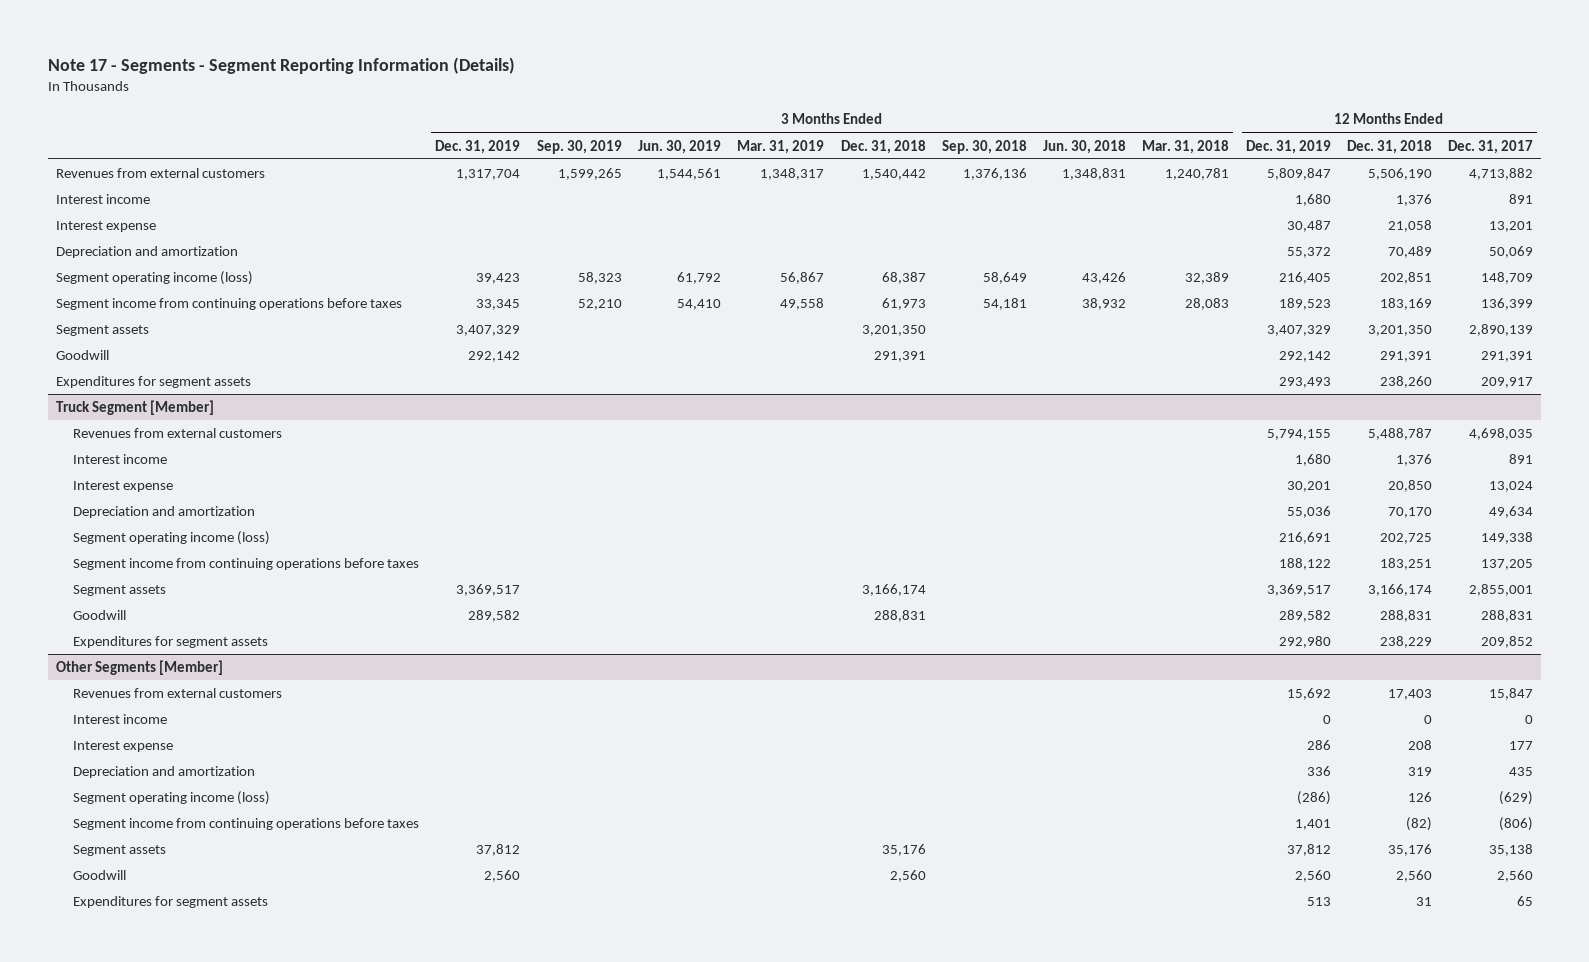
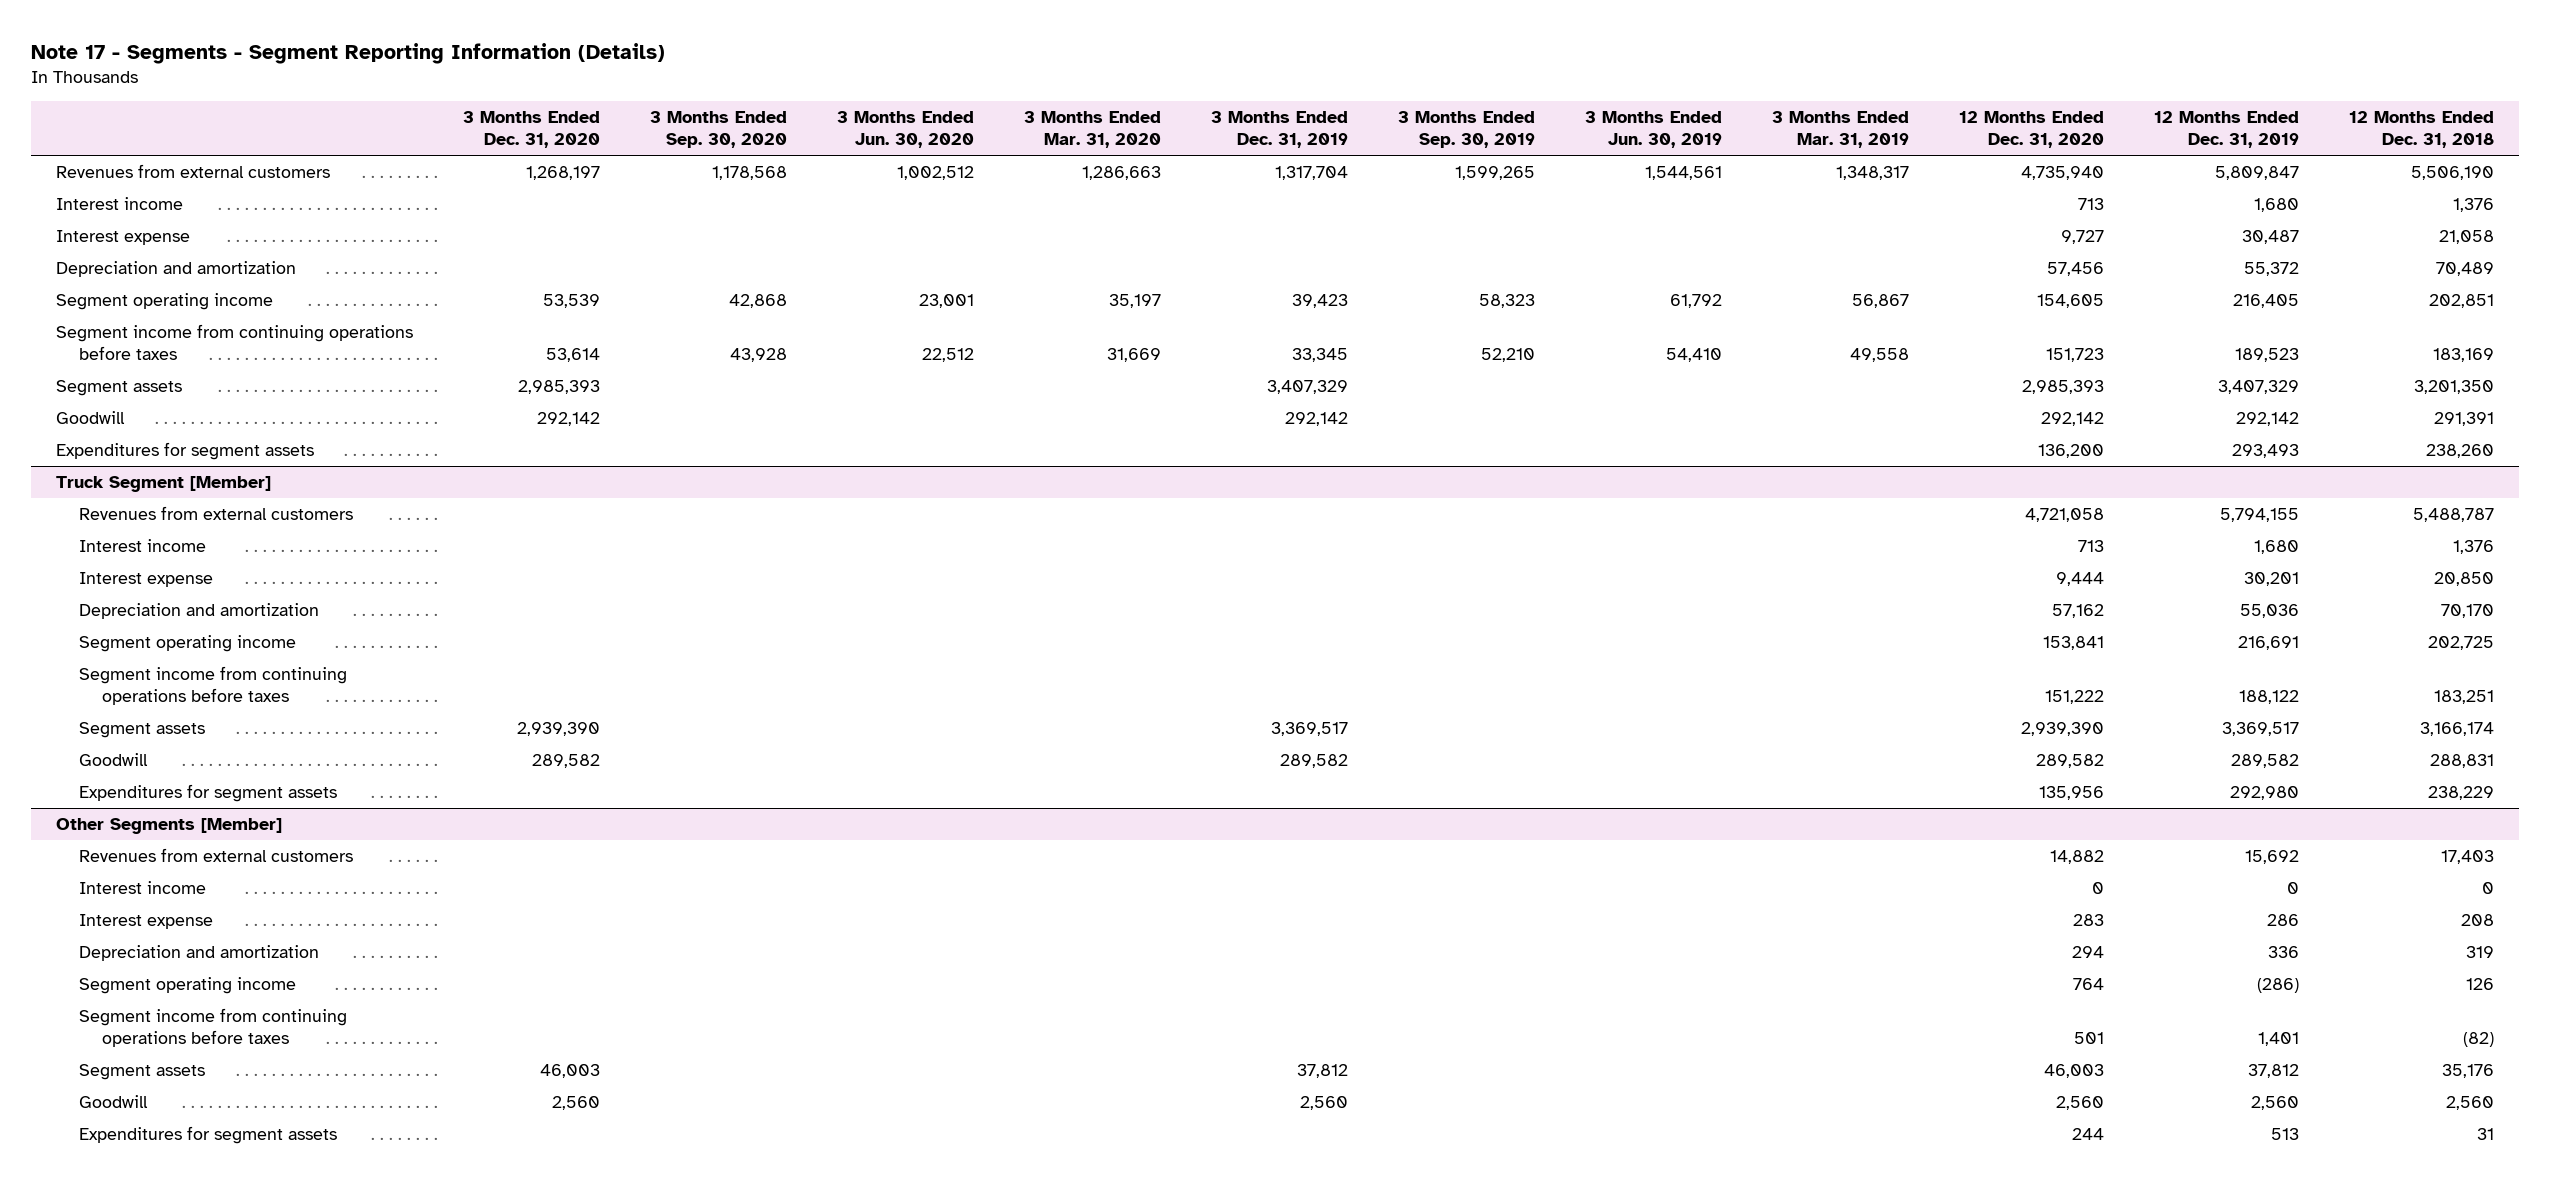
- | 3 Months Ended Dec. 31, 2019 | 3 Months Ended Sep. 30, 2019 | 3 Months Ended Jun. 30, 2019 | 3 Months Ended Mar. 31, 2019 | 3 Months Ended Dec. 31, 2018 | 3 Months Ended Sep. 30, 2018 | 3 Months Ended Jun. 30, 2018 | 3 Months Ended Mar. 31, 2018 | 12 Months Ended Dec. 31, 2019 | 12 Months Ended Dec. 31, 2018 | 12 Months Ended Dec. 31, 2017
+ | 3 Months Ended Dec. 31, 2020 | 3 Months Ended Sep. 30, 2020 | 3 Months Ended Jun. 30, 2020 | 3 Months Ended Mar. 31, 2020 | 3 Months Ended Dec. 31, 2019 | 3 Months Ended Sep. 30, 2019 | 3 Months Ended Jun. 30, 2019 | 3 Months Ended Mar. 31, 2019 | 12 Months Ended Dec. 31, 2020 | 12 Months Ended Dec. 31, 2019 | 12 Months Ended Dec. 31, 2018
- Segment operating income (loss) | 39,423 | 58,323 | 61,792 | 56,867 | 68,387 | 58,649 | 43,426 | 32,389 | 216,405 | 202,851 | 148,709
+ Segment operating income | 53,539 | 42,868 | 23,001 | 35,197 | 39,423 | 58,323 | 61,792 | 56,867 | 154,605 | 216,405 | 202,851
@ Truck Segment [Member]
- Segment operating income (loss) | | | | | | | | | 216,691 | 202,725 | 149,338
+ Segment operating income | | | | | | | | | 153,841 | 216,691 | 202,725
@ Other Segments [Member]
- Segment operating income (loss) | | | | | | | | | (286) | 126 | (629)
+ Segment operating income | | | | | | | | | 764 | (286) | 126

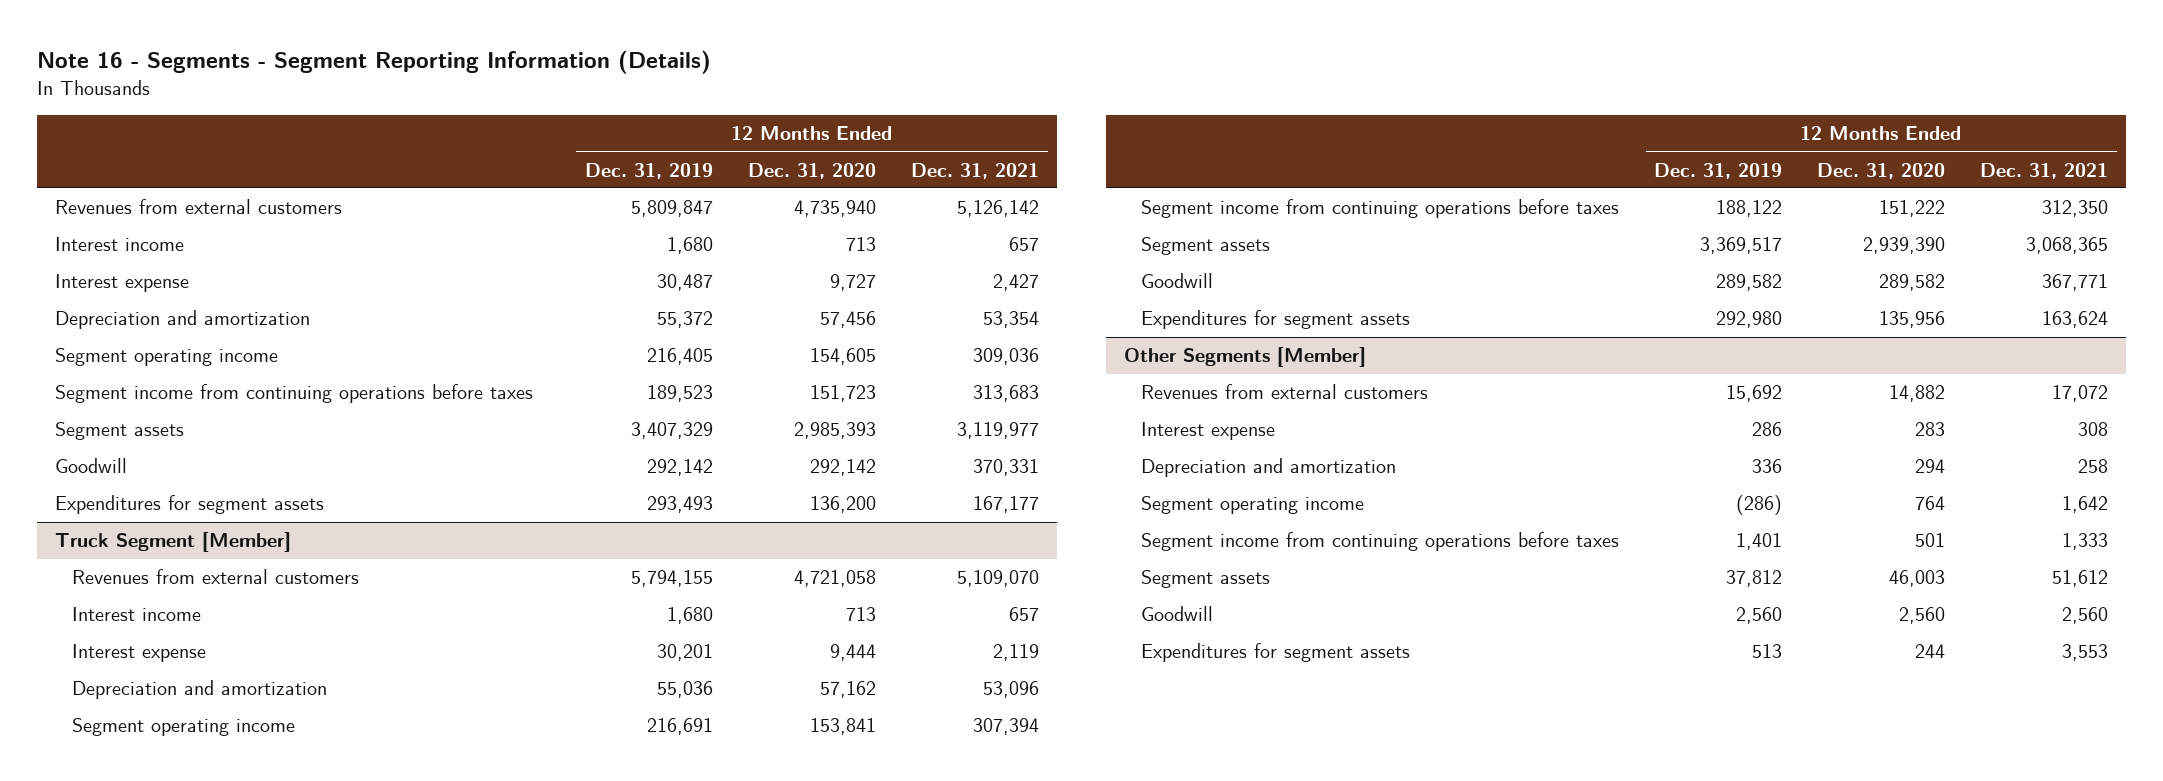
- Note 17 - Segments - Segment Reporting Information (Details)
+ Note 16 - Segments - Segment Reporting Information (Details)
- | 3 Months Ended Dec. 31, 2020 | 3 Months Ended Sep. 30, 2020 | 3 Months Ended Jun. 30, 2020 | 3 Months Ended Mar. 31, 2020 | 3 Months Ended Dec. 31, 2019 | 3 Months Ended Sep. 30, 2019 | 3 Months Ended Jun. 30, 2019 | 3 Months Ended Mar. 31, 2019 | 12 Months Ended Dec. 31, 2020 | 12 Months Ended Dec. 31, 2019 | 12 Months Ended Dec. 31, 2018
+ | 12 Months Ended Dec. 31, 2019 | 12 Months Ended Dec. 31, 2020 | 12 Months Ended Dec. 31, 2021
@ Other Segments [Member]
- Interest income | | | | | | | | | 0 | 0 | 0

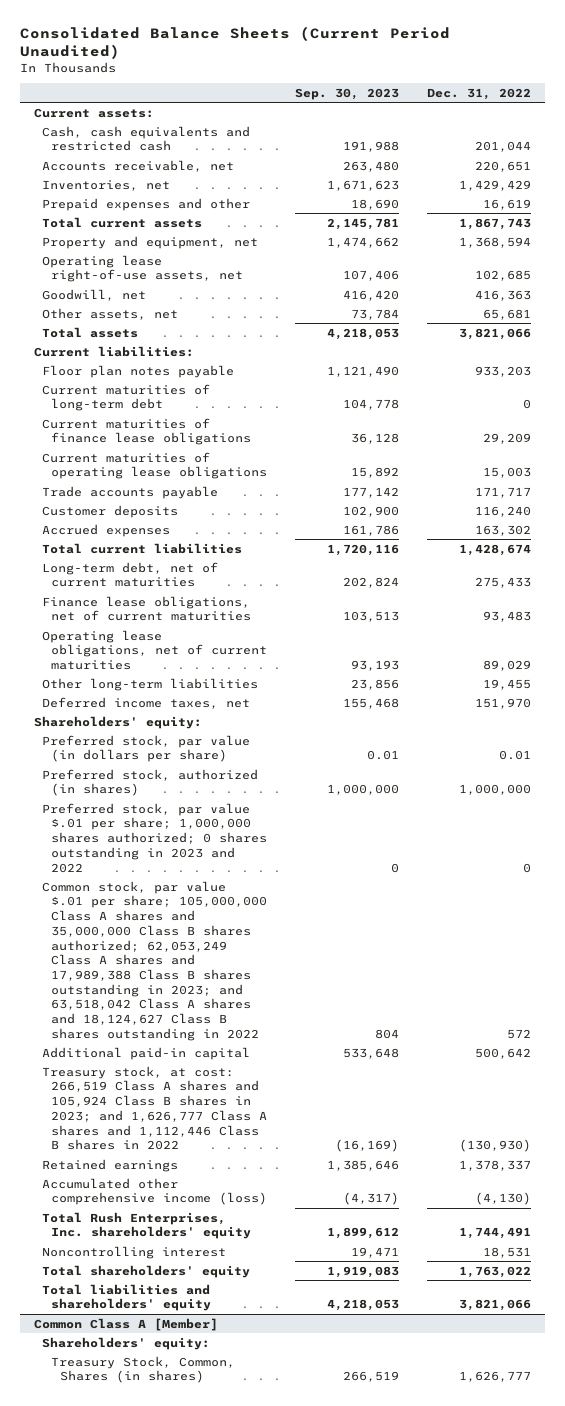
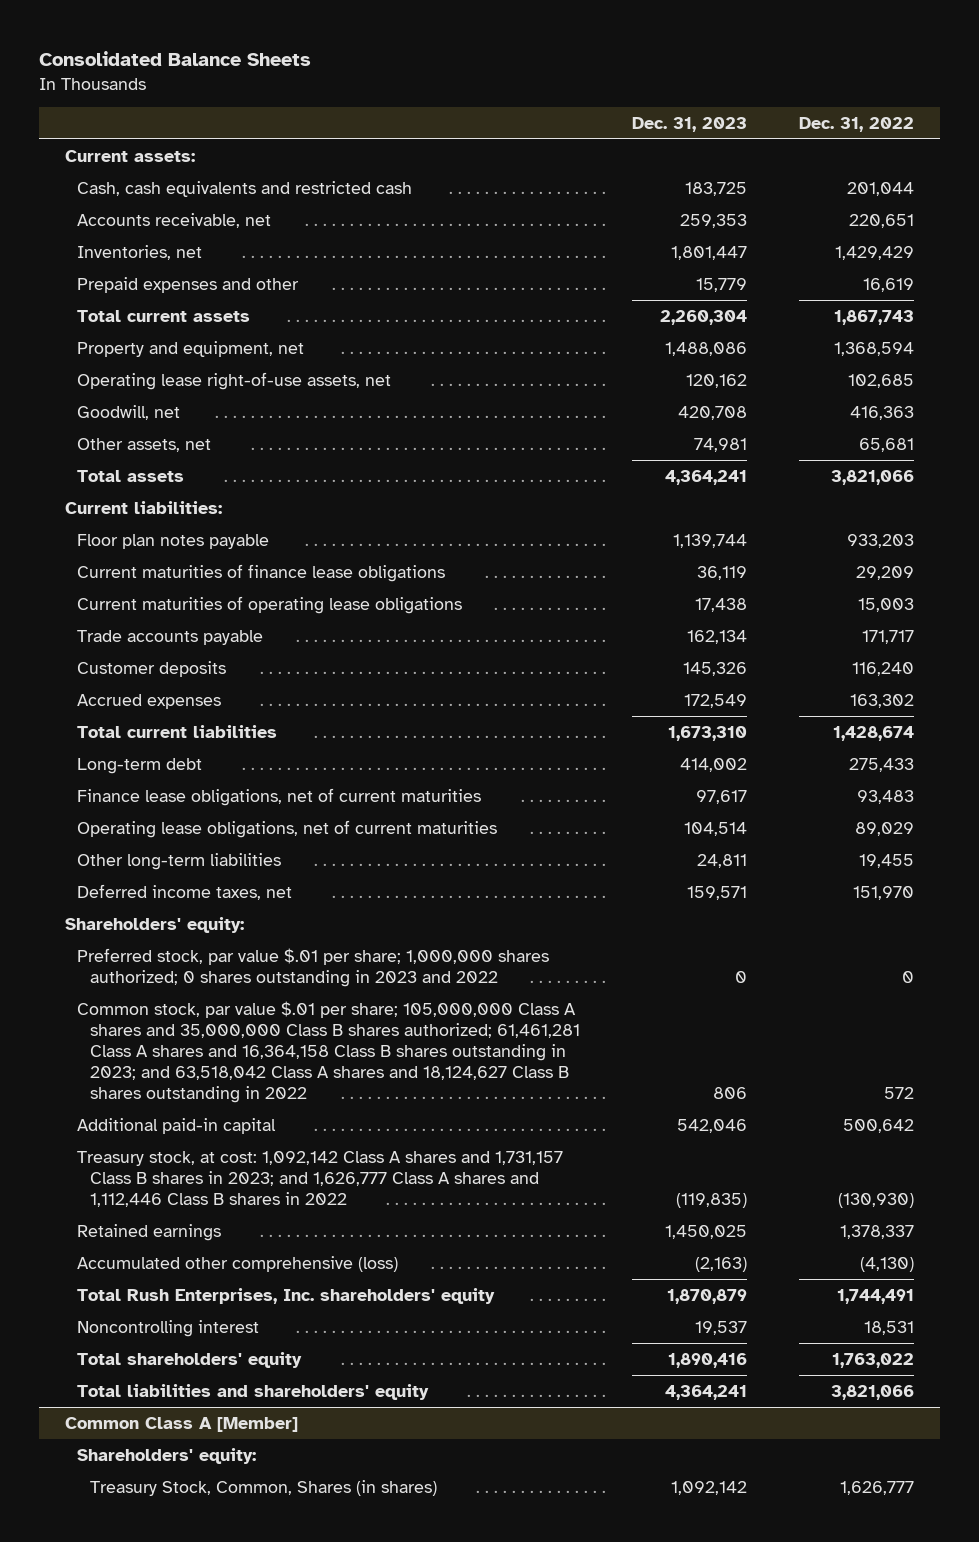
- Consolidated Balance Sheets (Current Period Unaudited)
+ Consolidated Balance Sheets
- | Sep. 30, 2023 | Dec. 31, 2022
+ | Dec. 31, 2023 | Dec. 31, 2022
- Current maturities of long-term debt | 104,778 | 0
- Long-term debt, net of current maturities | 202,824 | 275,433
+ Long-term debt | 414,002 | 275,433
- Preferred stock, par value (in dollars per share) | 0.01 | 0.01
- Preferred stock, authorized (in shares) | 1,000,000 | 1,000,000
- Common stock, par value $.01 per share; 105,000,000 Class A shares and 35,000,000 Class B shares authorized; 62,053,249 Class A shares and 17,989,388 Class B shares outstanding in 2023; and 63,518,042 Class A shares and 18,124,627 Class B shares outstanding in 2022 | 804 | 572
+ Common stock, par value $.01 per share; 105,000,000 Class A shares and 35,000,000 Class B shares authorized; 61,461,281 Class A shares and 16,364,158 Class B shares outstanding in 2023; and 63,518,042 Class A shares and 18,124,627 Class B shares outstanding in 2022 | 806 | 572
- Treasury stock, at cost: 266,519 Class A shares and 105,924 Class B shares in 2023; and 1,626,777 Class A shares and 1,112,446 Class B shares in 2022 | (16,169) | (130,930)
+ Treasury stock, at cost: 1,092,142 Class A shares and 1,731,157 Class B shares in 2023; and 1,626,777 Class A shares and 1,112,446 Class B shares in 2022 | (119,835) | (130,930)
- Accumulated other comprehensive income (loss) | (4,317) | (4,130)
+ Accumulated other comprehensive (loss) | (2,163) | (4,130)

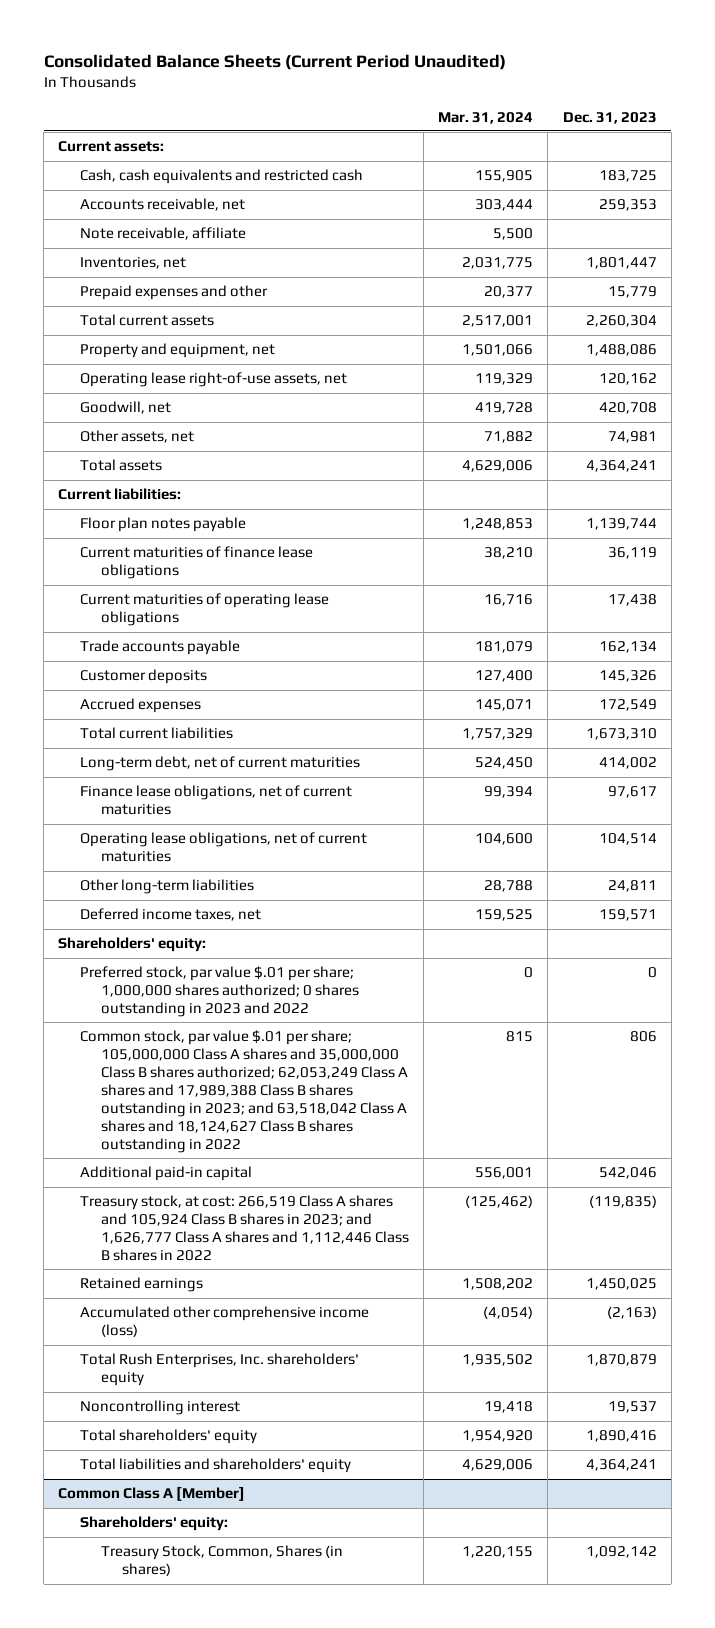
- Consolidated Balance Sheets
+ Consolidated Balance Sheets (Current Period Unaudited)
- | Dec. 31, 2023 | Dec. 31, 2022
+ | Mar. 31, 2024 | Dec. 31, 2023
+ Note receivable, affiliate | 5,500 |
- Long-term debt | 414,002 | 275,433
+ Long-term debt, net of current maturities | 524,450 | 414,002
- Common stock, par value $.01 per share; 105,000,000 Class A shares and 35,000,000 Class B shares authorized; 61,461,281 Class A shares and 16,364,158 Class B shares outstanding in 2023; and 63,518,042 Class A shares and 18,124,627 Class B shares outstanding in 2022 | 806 | 572
+ Common stock, par value $.01 per share; 105,000,000 Class A shares and 35,000,000 Class B shares authorized; 62,053,249 Class A shares and 17,989,388 Class B shares outstanding in 2023; and 63,518,042 Class A shares and 18,124,627 Class B shares outstanding in 2022 | 815 | 806
- Treasury stock, at cost: 1,092,142 Class A shares and 1,731,157 Class B shares in 2023; and 1,626,777 Class A shares and 1,112,446 Class B shares in 2022 | (119,835) | (130,930)
+ Treasury stock, at cost: 266,519 Class A shares and 105,924 Class B shares in 2023; and 1,626,777 Class A shares and 1,112,446 Class B shares in 2022 | (125,462) | (119,835)
- Accumulated other comprehensive (loss) | (2,163) | (4,130)
+ Accumulated other comprehensive income (loss) | (4,054) | (2,163)

